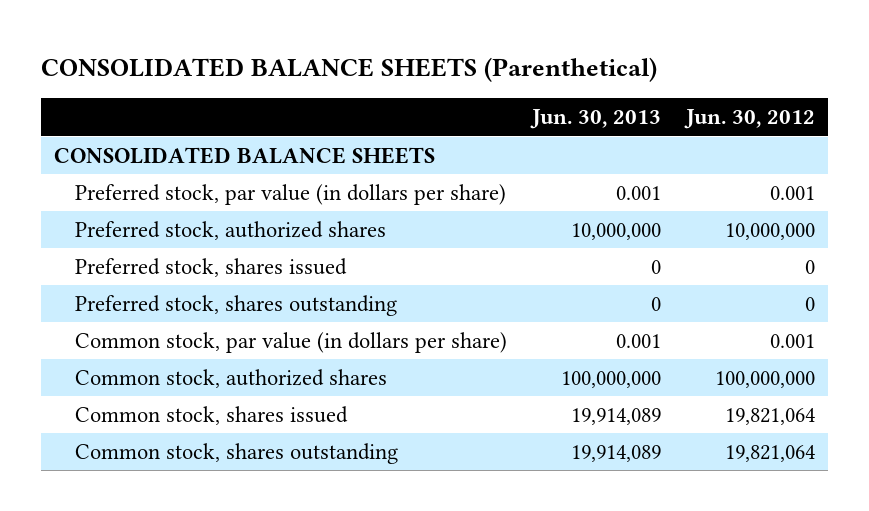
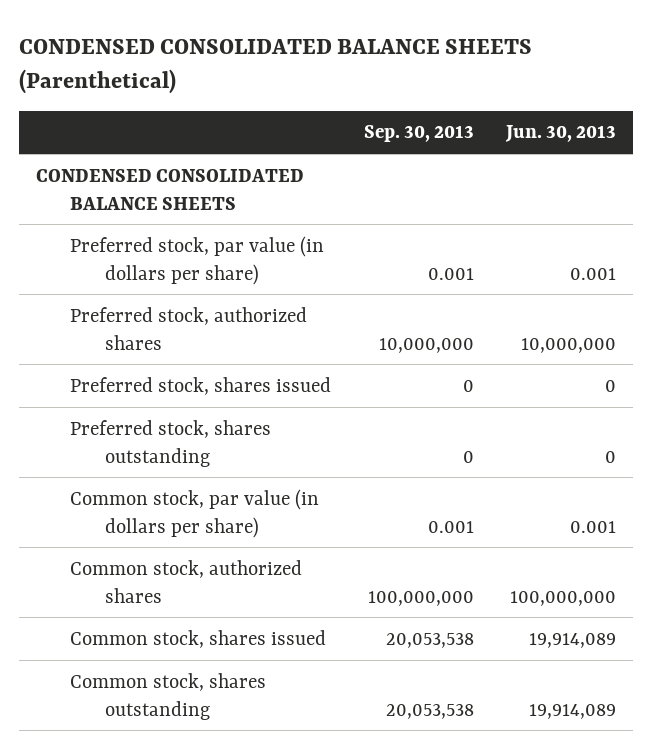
- CONSOLIDATED BALANCE SHEETS (Parenthetical)
+ CONDENSED CONSOLIDATED BALANCE SHEETS (Parenthetical)
- | Jun. 30, 2013 | Jun. 30, 2012
+ | Sep. 30, 2013 | Jun. 30, 2013
- CONSOLIDATED BALANCE SHEETS
+ CONDENSED CONSOLIDATED BALANCE SHEETS

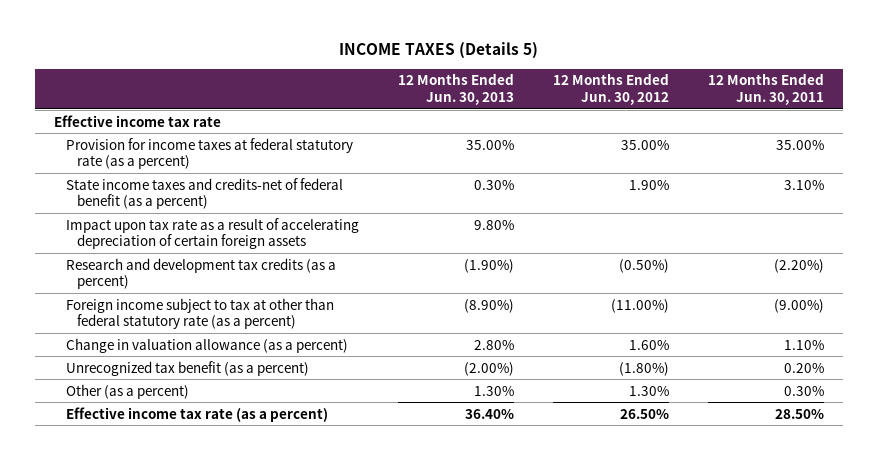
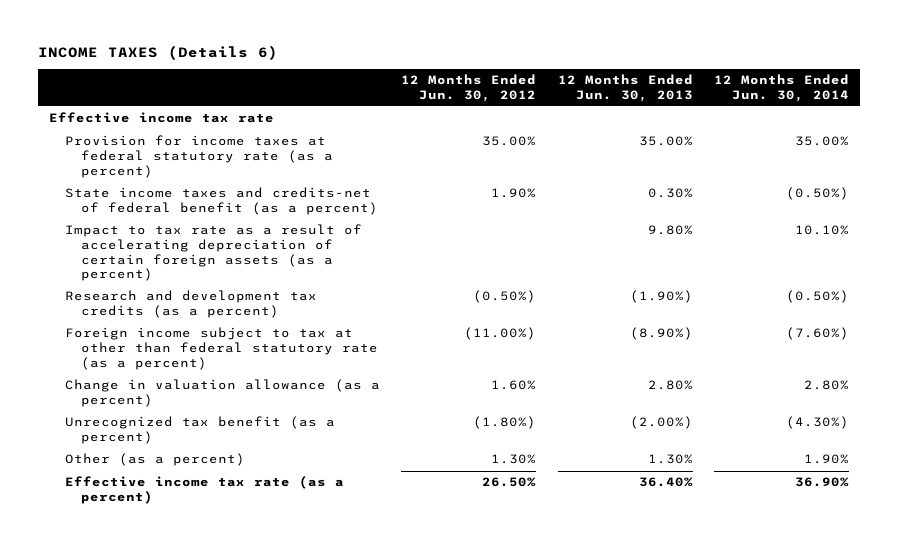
- INCOME TAXES (Details 5)
+ INCOME TAXES (Details 6)
- | 12 Months Ended Jun. 30, 2013 | 12 Months Ended Jun. 30, 2012 | 12 Months Ended Jun. 30, 2011
+ | 12 Months Ended Jun. 30, 2012 | 12 Months Ended Jun. 30, 2013 | 12 Months Ended Jun. 30, 2014
- Impact upon tax rate as a result of accelerating depreciation of certain foreign assets | 9.80% | |
+ Impact to tax rate as a result of accelerating depreciation of certain foreign assets (as a percent) | | 9.80% | 10.10%

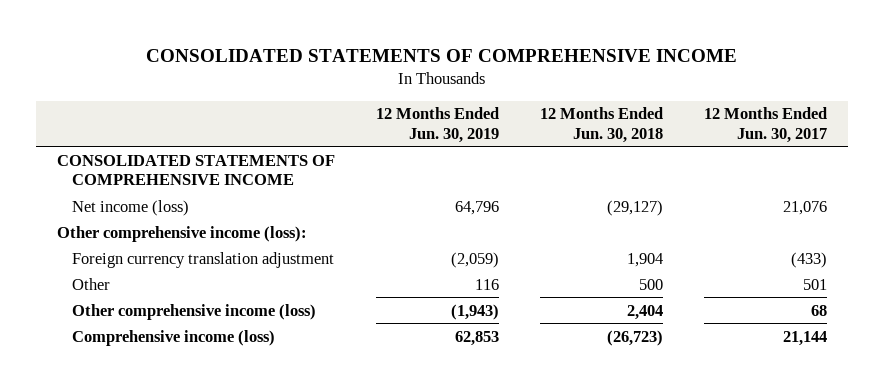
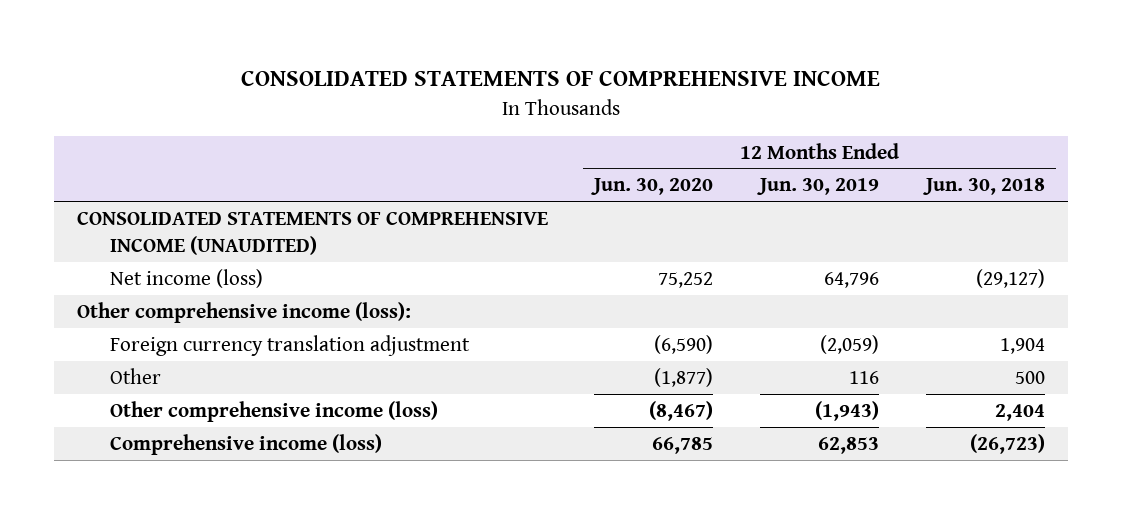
- | 12 Months Ended Jun. 30, 2019 | 12 Months Ended Jun. 30, 2018 | 12 Months Ended Jun. 30, 2017
+ | 12 Months Ended Jun. 30, 2020 | 12 Months Ended Jun. 30, 2019 | 12 Months Ended Jun. 30, 2018
- CONSOLIDATED STATEMENTS OF COMPREHENSIVE INCOME
+ CONSOLIDATED STATEMENTS OF COMPREHENSIVE INCOME (UNAUDITED)

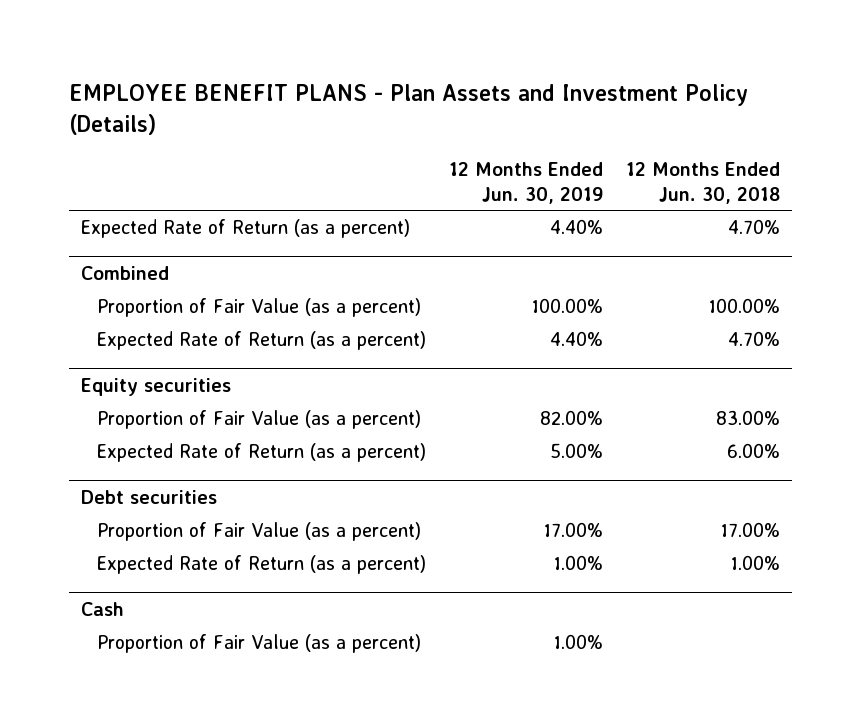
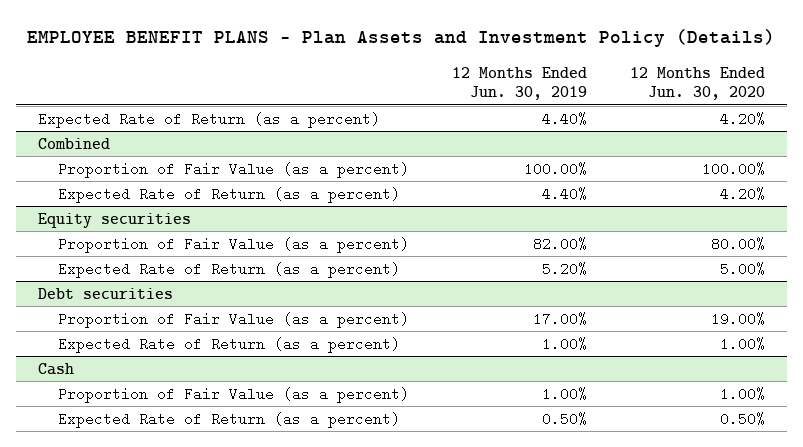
- | 12 Months Ended Jun. 30, 2019 | 12 Months Ended Jun. 30, 2018
+ | 12 Months Ended Jun. 30, 2019 | 12 Months Ended Jun. 30, 2020
@ Equity securities
- Expected Rate of Return (as a percent) | 5.00% | 6.00%
+ Expected Rate of Return (as a percent) | 5.20% | 5.00%
@ Cash
+ Expected Rate of Return (as a percent) | 0.50% | 0.50%

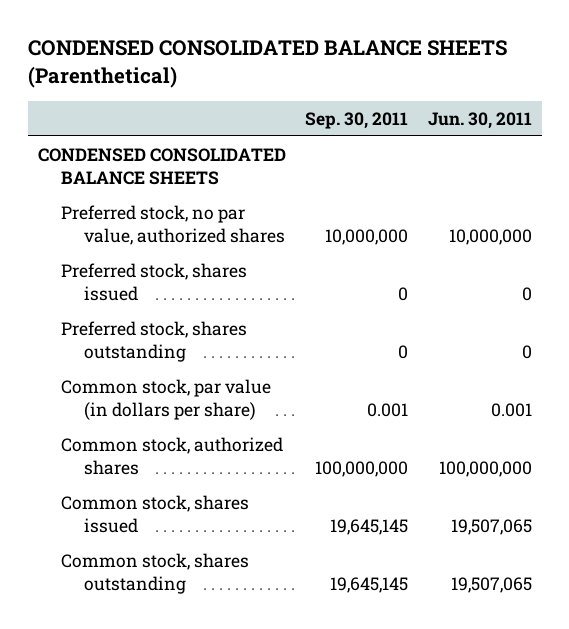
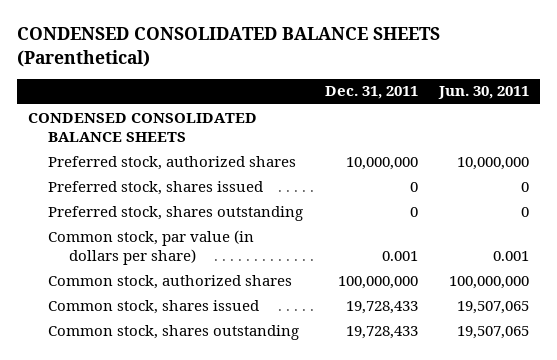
- | Sep. 30, 2011 | Jun. 30, 2011
+ | Dec. 31, 2011 | Jun. 30, 2011
- Preferred stock, no par value, authorized shares | 10,000,000 | 10,000,000
+ Preferred stock, authorized shares | 10,000,000 | 10,000,000

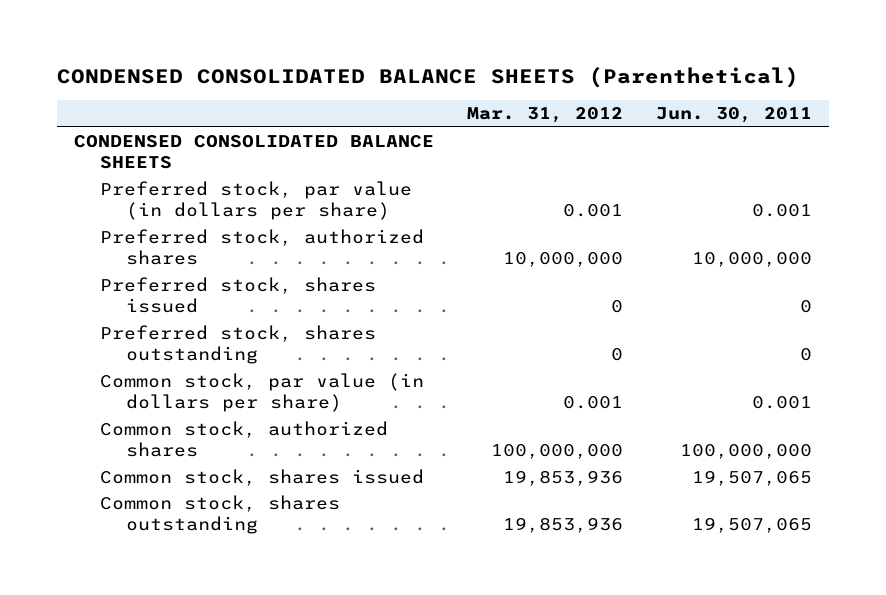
- | Dec. 31, 2011 | Jun. 30, 2011
+ | Mar. 31, 2012 | Jun. 30, 2011
+ Preferred stock, par value (in dollars per share) | 0.001 | 0.001

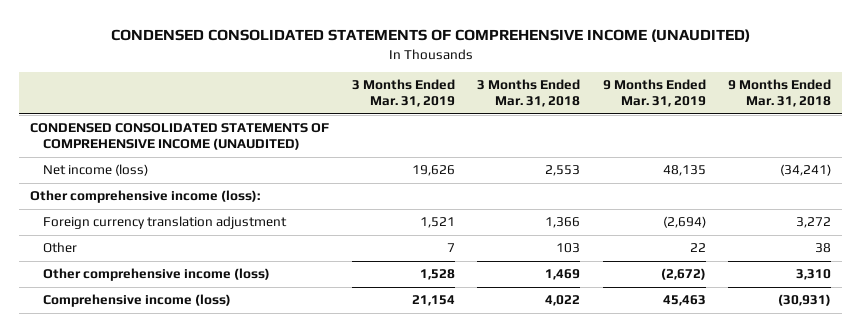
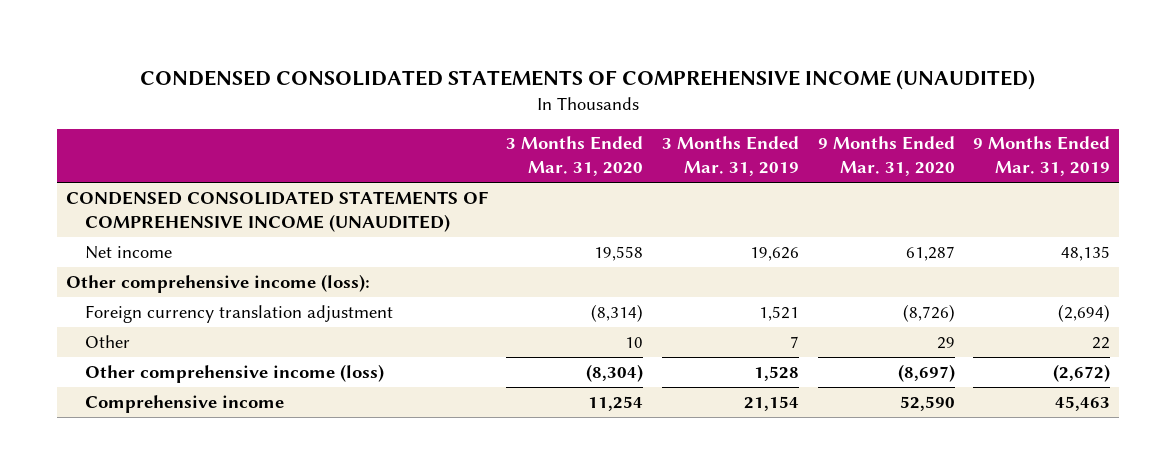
- | 3 Months Ended Mar. 31, 2019 | 3 Months Ended Mar. 31, 2018 | 9 Months Ended Mar. 31, 2019 | 9 Months Ended Mar. 31, 2018
+ | 3 Months Ended Mar. 31, 2020 | 3 Months Ended Mar. 31, 2019 | 9 Months Ended Mar. 31, 2020 | 9 Months Ended Mar. 31, 2019
- Net income (loss) | 19,626 | 2,553 | 48,135 | (34,241)
+ Net income | 19,558 | 19,626 | 61,287 | 48,135
- Comprehensive income (loss) | 21,154 | 4,022 | 45,463 | (30,931)
+ Comprehensive income | 11,254 | 21,154 | 52,590 | 45,463

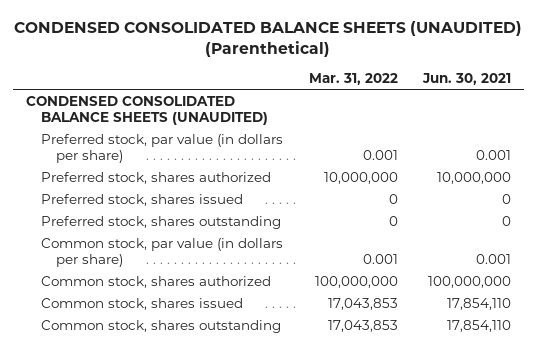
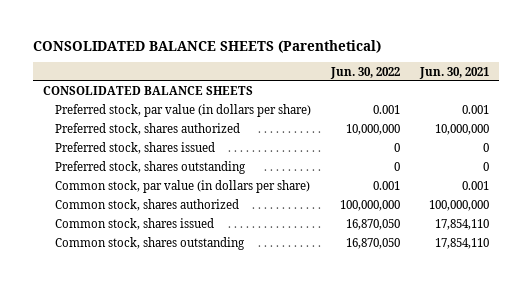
- CONDENSED CONSOLIDATED BALANCE SHEETS (UNAUDITED) (Parenthetical)
+ CONSOLIDATED BALANCE SHEETS (Parenthetical)
- | Mar. 31, 2022 | Jun. 30, 2021
+ | Jun. 30, 2022 | Jun. 30, 2021
- CONDENSED CONSOLIDATED BALANCE SHEETS (UNAUDITED)
+ CONSOLIDATED BALANCE SHEETS

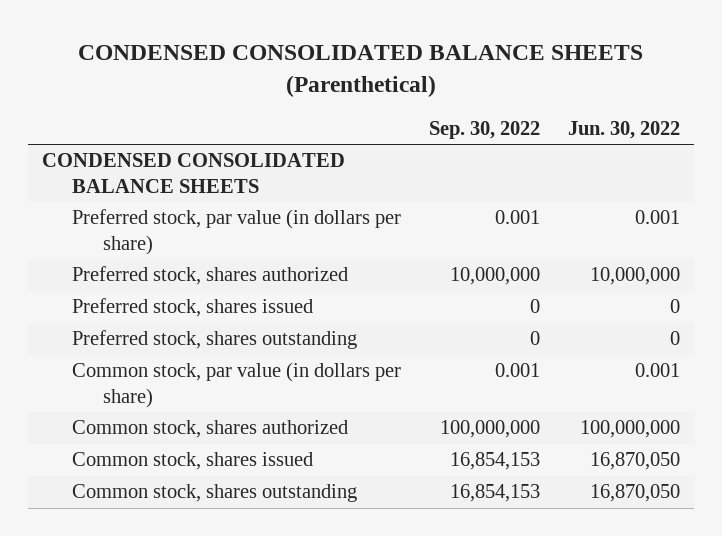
- CONSOLIDATED BALANCE SHEETS (Parenthetical)
+ CONDENSED CONSOLIDATED BALANCE SHEETS (Parenthetical)
- | Jun. 30, 2022 | Jun. 30, 2021
+ | Sep. 30, 2022 | Jun. 30, 2022
- CONSOLIDATED BALANCE SHEETS
+ CONDENSED CONSOLIDATED BALANCE SHEETS

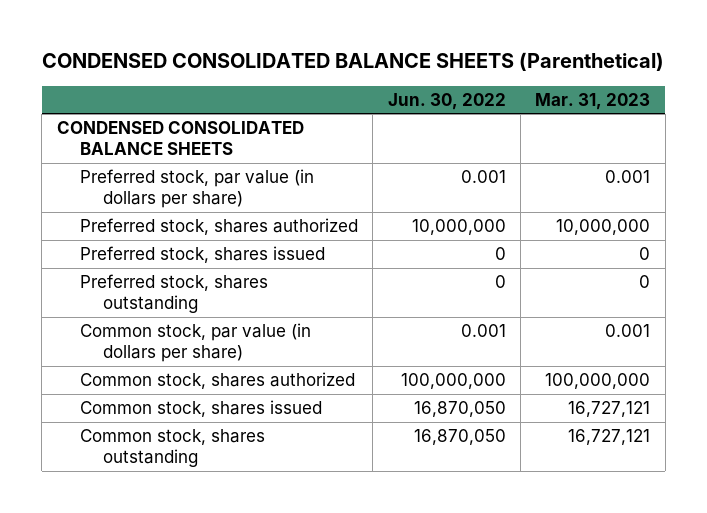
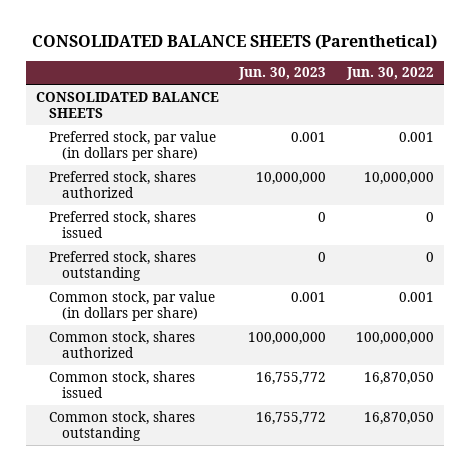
- CONDENSED CONSOLIDATED BALANCE SHEETS (Parenthetical)
+ CONSOLIDATED BALANCE SHEETS (Parenthetical)
- | Jun. 30, 2022 | Mar. 31, 2023
+ | Jun. 30, 2023 | Jun. 30, 2022
- CONDENSED CONSOLIDATED BALANCE SHEETS
+ CONSOLIDATED BALANCE SHEETS

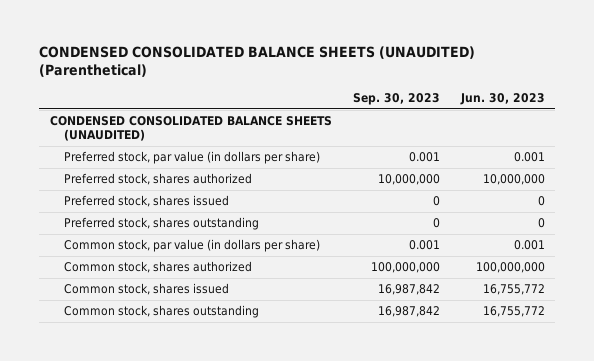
- CONSOLIDATED BALANCE SHEETS (Parenthetical)
+ CONDENSED CONSOLIDATED BALANCE SHEETS (UNAUDITED) (Parenthetical)
- | Jun. 30, 2023 | Jun. 30, 2022
+ | Sep. 30, 2023 | Jun. 30, 2023
- CONSOLIDATED BALANCE SHEETS
+ CONDENSED CONSOLIDATED BALANCE SHEETS (UNAUDITED)

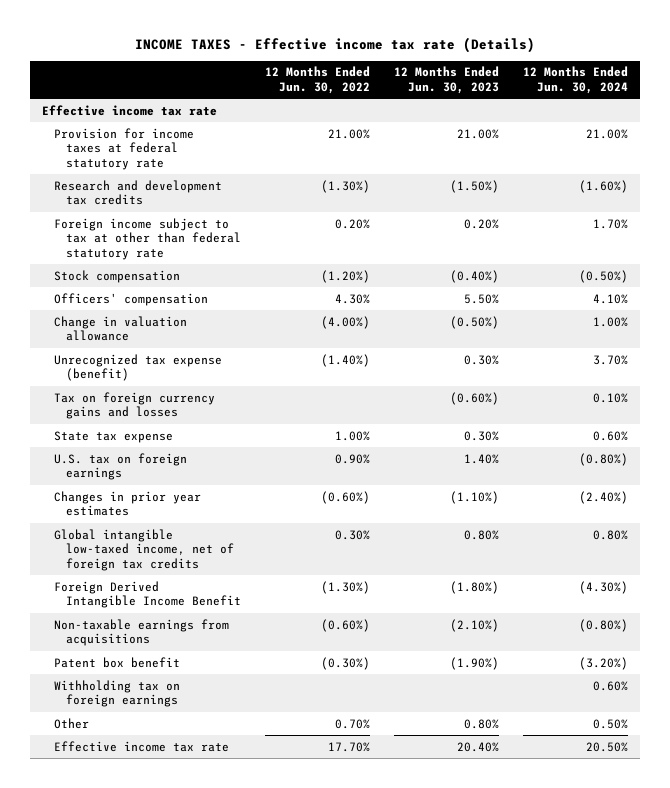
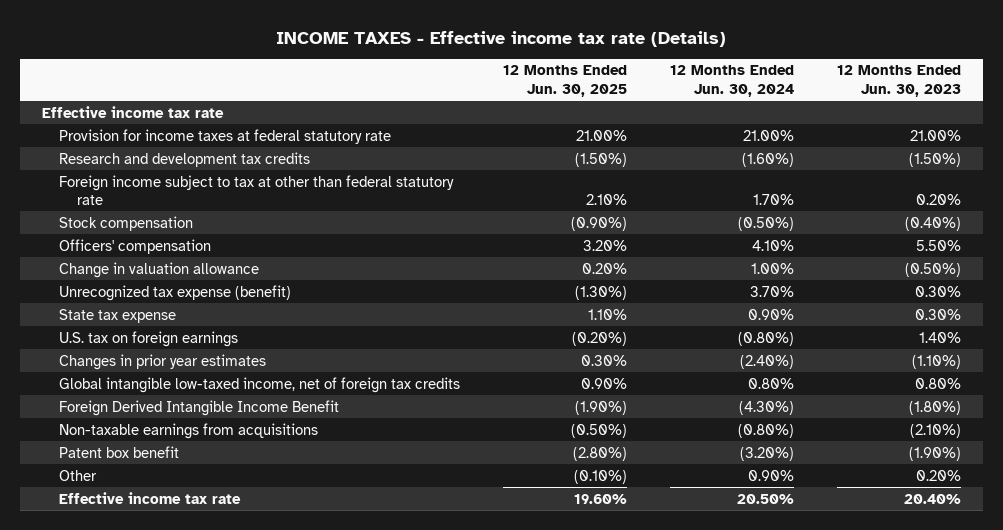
- | 12 Months Ended Jun. 30, 2022 | 12 Months Ended Jun. 30, 2023 | 12 Months Ended Jun. 30, 2024
+ | 12 Months Ended Jun. 30, 2025 | 12 Months Ended Jun. 30, 2024 | 12 Months Ended Jun. 30, 2023
- Tax on foreign currency gains and losses | | (0.60%) | 0.10%
- State tax expense | 1.00% | 0.30% | 0.60%
+ State tax expense | 1.10% | 0.90% | 0.30%
- Withholding tax on foreign earnings | | | 0.60%
- Other | 0.70% | 0.80% | 0.50%
+ Other | (0.10%) | 0.90% | 0.20%

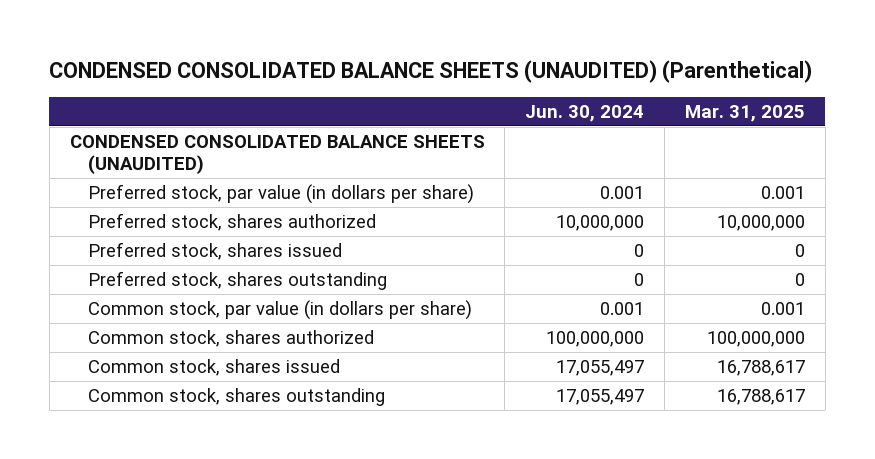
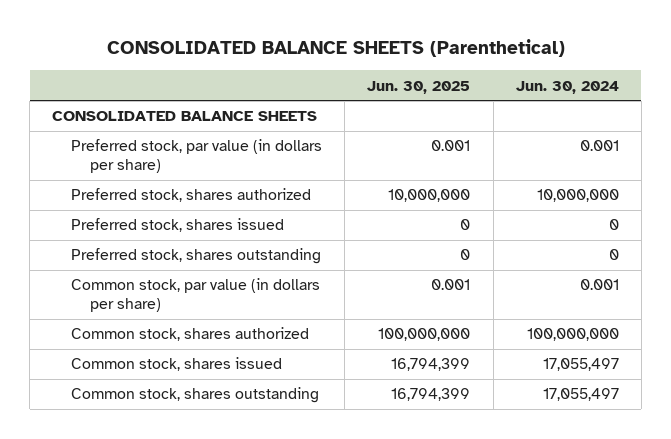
- CONDENSED CONSOLIDATED BALANCE SHEETS (UNAUDITED) (Parenthetical)
+ CONSOLIDATED BALANCE SHEETS (Parenthetical)
- | Jun. 30, 2024 | Mar. 31, 2025
+ | Jun. 30, 2025 | Jun. 30, 2024
- CONDENSED CONSOLIDATED BALANCE SHEETS (UNAUDITED)
+ CONSOLIDATED BALANCE SHEETS

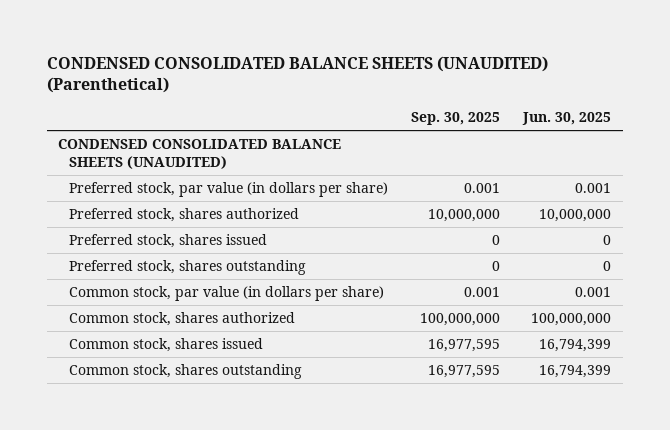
- CONSOLIDATED BALANCE SHEETS (Parenthetical)
+ CONDENSED CONSOLIDATED BALANCE SHEETS (UNAUDITED) (Parenthetical)
- | Jun. 30, 2025 | Jun. 30, 2024
+ | Sep. 30, 2025 | Jun. 30, 2025
- CONSOLIDATED BALANCE SHEETS
+ CONDENSED CONSOLIDATED BALANCE SHEETS (UNAUDITED)

